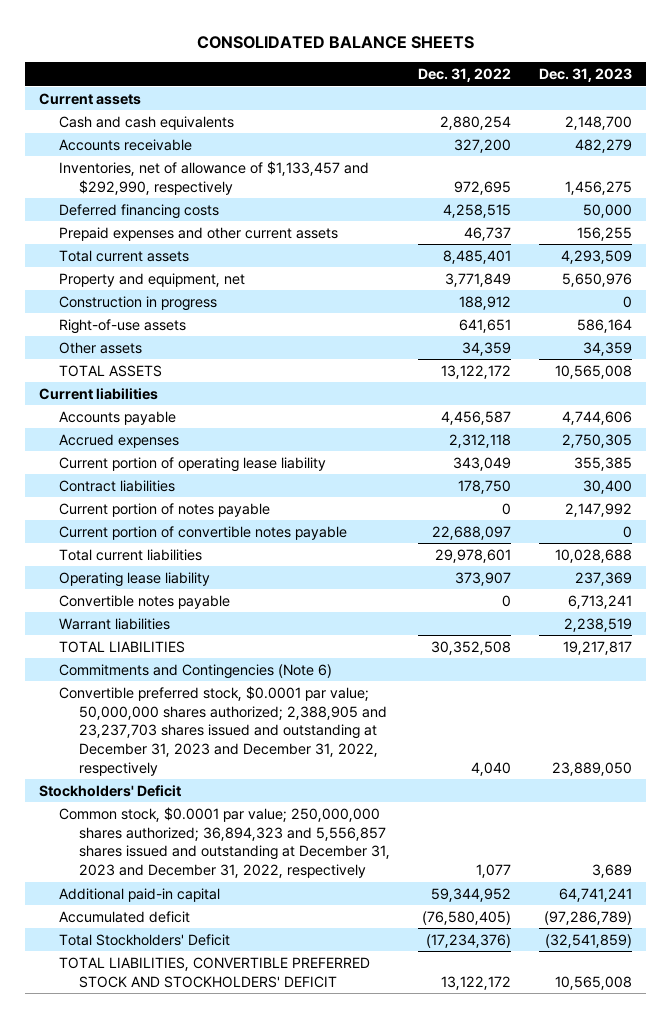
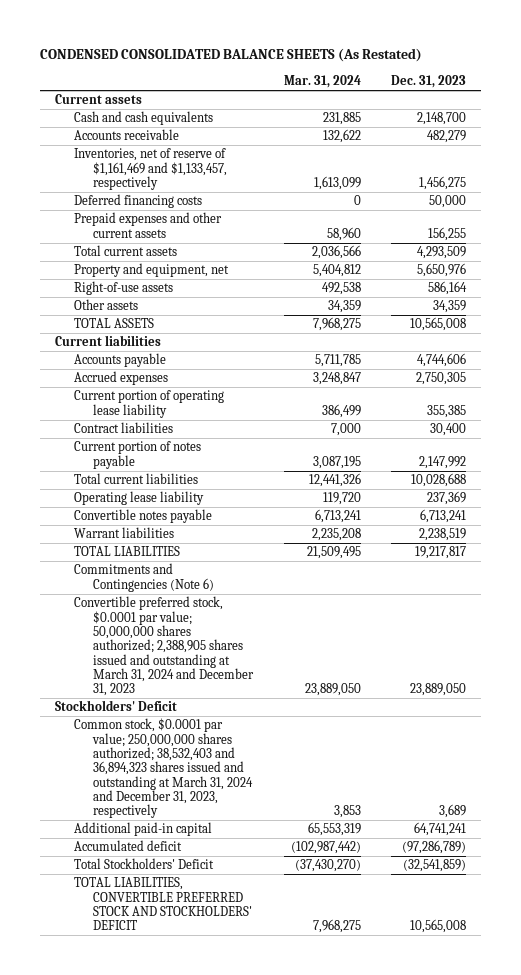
- CONSOLIDATED BALANCE SHEETS
+ CONDENSED CONSOLIDATED BALANCE SHEETS (As Restated)
- | Dec. 31, 2022 | Dec. 31, 2023
+ | Mar. 31, 2024 | Dec. 31, 2023
- Inventories, net of allowance of $1,133,457 and $292,990, respectively | 972,695 | 1,456,275
+ Inventories, net of reserve of $1,161,469 and $1,133,457, respectively | 1,613,099 | 1,456,275
- Construction in progress | 188,912 | 0
- Current portion of convertible notes payable | 22,688,097 | 0
- Convertible preferred stock, $0.0001 par value; 50,000,000 shares authorized; 2,388,905 and 23,237,703 shares issued and outstanding at December 31, 2023 and December 31, 2022, respectively | 4,040 | 23,889,050
+ Convertible preferred stock, $0.0001 par value; 50,000,000 shares authorized; 2,388,905 shares issued and outstanding at March 31, 2024 and December 31, 2023 | 23,889,050 | 23,889,050
- Common stock, $0.0001 par value; 250,000,000 shares authorized; 36,894,323 and 5,556,857 shares issued and outstanding at December 31, 2023 and December 31, 2022, respectively | 1,077 | 3,689
+ Common stock, $0.0001 par value; 250,000,000 shares authorized; 38,532,403 and 36,894,323 shares issued and outstanding at March 31, 2024 and December 31, 2023, respectively | 3,853 | 3,689

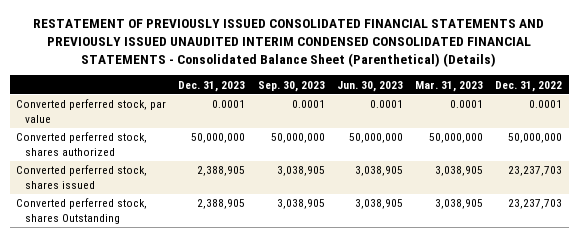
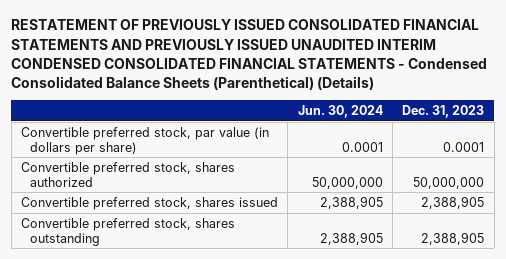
- RESTATEMENT OF PREVIOUSLY ISSUED CONSOLIDATED FINANCIAL STATEMENTS AND PREVIOUSLY ISSUED UNAUDITED INTERIM CONDENSED CONSOLIDATED FINANCIAL STATEMENTS - Consolidated Balance Sheet (Parenthetical) (Details)
+ RESTATEMENT OF PREVIOUSLY ISSUED CONSOLIDATED FINANCIAL STATEMENTS AND PREVIOUSLY ISSUED UNAUDITED INTERIM CONDENSED CONSOLIDATED FINANCIAL STATEMENTS - Condensed Consolidated Balance Sheets (Parenthetical) (Details)
- | Dec. 31, 2023 | Sep. 30, 2023 | Jun. 30, 2023 | Mar. 31, 2023 | Dec. 31, 2022
+ | Jun. 30, 2024 | Dec. 31, 2023
- Converted perferred stock, par value | 0.0001 | 0.0001 | 0.0001 | 0.0001 | 0.0001
- Converted perferred stock, shares authorized | 50,000,000 | 50,000,000 | 50,000,000 | 50,000,000 | 50,000,000
- Converted perferred stock, shares issued | 2,388,905 | 3,038,905 | 3,038,905 | 3,038,905 | 23,237,703
- Converted perferred stock, shares Outstanding | 2,388,905 | 3,038,905 | 3,038,905 | 3,038,905 | 23,237,703
+ Convertible preferred stock, par value (in dollars per share) | 0.0001 | 0.0001
+ Convertible preferred stock, shares authorized | 50,000,000 | 50,000,000
+ Convertible preferred stock, shares issued | 2,388,905 | 2,388,905
+ Convertible preferred stock, shares outstanding | 2,388,905 | 2,388,905

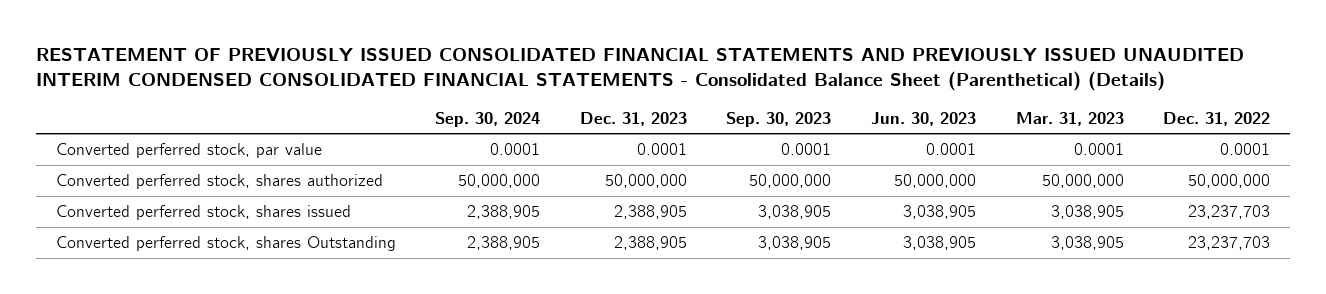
- RESTATEMENT OF PREVIOUSLY ISSUED CONSOLIDATED FINANCIAL STATEMENTS AND PREVIOUSLY ISSUED UNAUDITED INTERIM CONDENSED CONSOLIDATED FINANCIAL STATEMENTS - Condensed Consolidated Balance Sheets (Parenthetical) (Details)
+ RESTATEMENT OF PREVIOUSLY ISSUED CONSOLIDATED FINANCIAL STATEMENTS AND PREVIOUSLY ISSUED UNAUDITED INTERIM CONDENSED CONSOLIDATED FINANCIAL STATEMENTS - Consolidated Balance Sheet (Parenthetical) (Details)
- | Jun. 30, 2024 | Dec. 31, 2023
+ | Sep. 30, 2024 | Dec. 31, 2023 | Sep. 30, 2023 | Jun. 30, 2023 | Mar. 31, 2023 | Dec. 31, 2022
- Convertible preferred stock, par value (in dollars per share) | 0.0001 | 0.0001
- Convertible preferred stock, shares authorized | 50,000,000 | 50,000,000
- Convertible preferred stock, shares issued | 2,388,905 | 2,388,905
- Convertible preferred stock, shares outstanding | 2,388,905 | 2,388,905
+ Converted perferred stock, par value | 0.0001 | 0.0001 | 0.0001 | 0.0001 | 0.0001 | 0.0001
+ Converted perferred stock, shares authorized | 50,000,000 | 50,000,000 | 50,000,000 | 50,000,000 | 50,000,000 | 50,000,000
+ Converted perferred stock, shares issued | 2,388,905 | 2,388,905 | 3,038,905 | 3,038,905 | 3,038,905 | 23,237,703
+ Converted perferred stock, shares Outstanding | 2,388,905 | 2,388,905 | 3,038,905 | 3,038,905 | 3,038,905 | 23,237,703

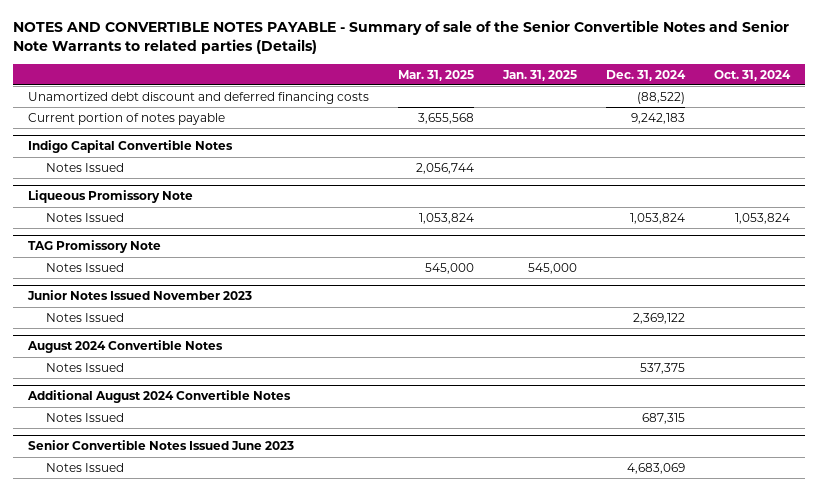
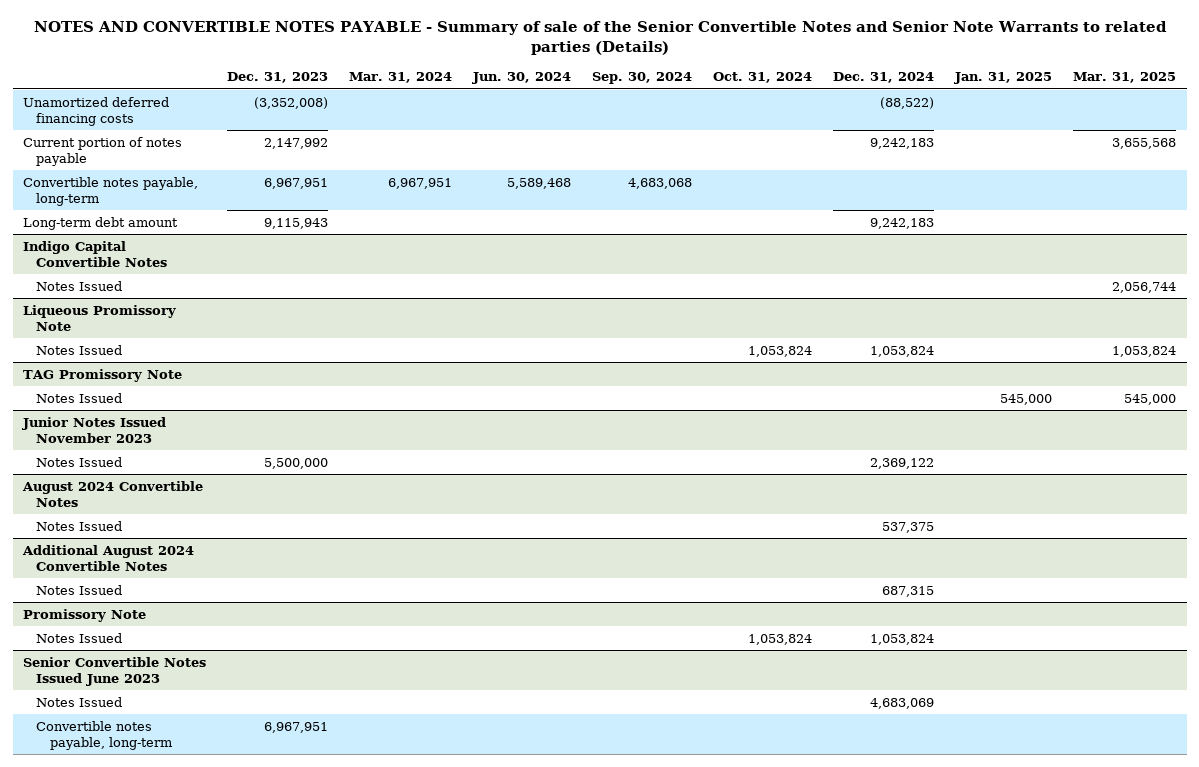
- | Mar. 31, 2025 | Jan. 31, 2025 | Dec. 31, 2024 | Oct. 31, 2024
+ | Dec. 31, 2023 | Mar. 31, 2024 | Jun. 30, 2024 | Sep. 30, 2024 | Oct. 31, 2024 | Dec. 31, 2024 | Jan. 31, 2025 | Mar. 31, 2025
- Unamortized debt discount and deferred financing costs | | | (88,522) |
+ Unamortized deferred financing costs | (3,352,008) | | | | | (88,522) | |
+ Convertible notes payable, long-term | 6,967,951 | 6,967,951 | 5,589,468 | 4,683,068 | | | |
+ Long-term debt amount | 9,115,943 | | | | | 9,242,183 | |
+ Promissory Note
+ Notes Issued | | | | | 1,053,824 | 1,053,824 | |
@ Senior Convertible Notes Issued June 2023
+ Convertible notes payable, long-term | 6,967,951 | | | | | | |

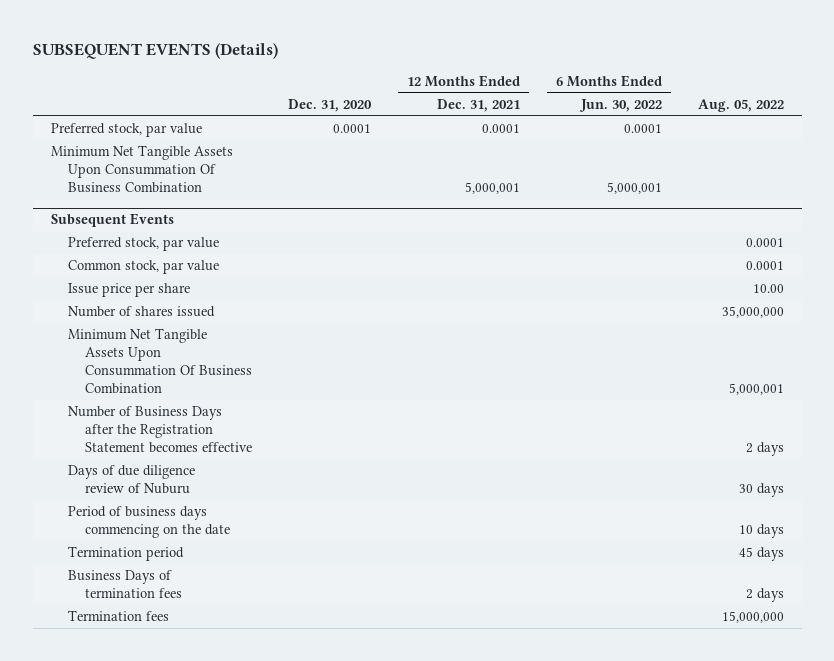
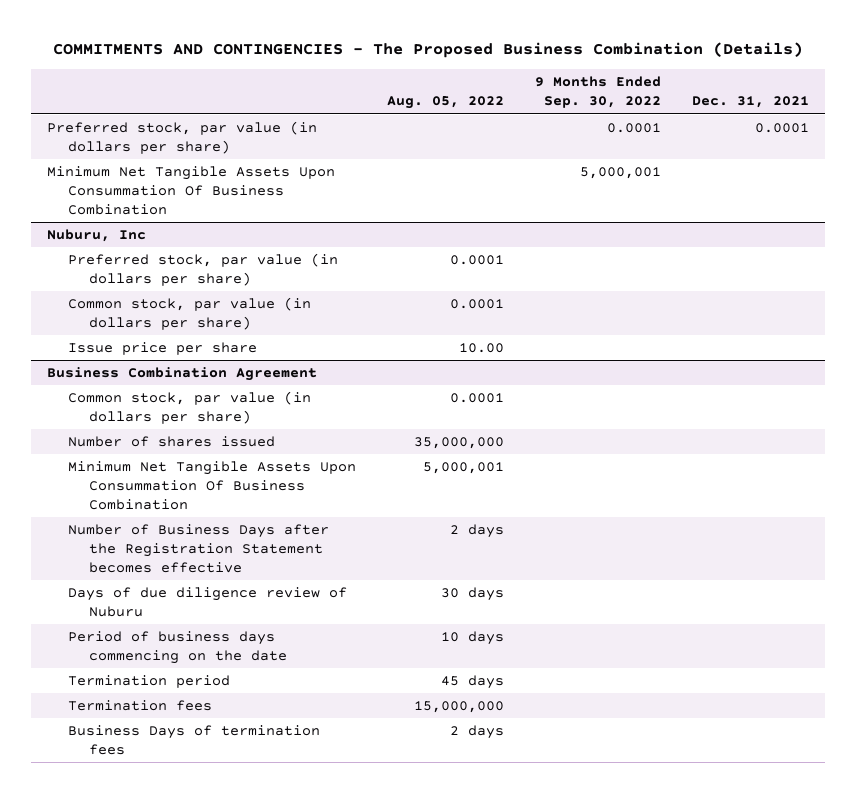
- SUBSEQUENT EVENTS (Details)
+ COMMITMENTS AND CONTINGENCIES - The Proposed Business Combination (Details)
- | Dec. 31, 2020 | 12 Months Ended Dec. 31, 2021 | 6 Months Ended Jun. 30, 2022 | Aug. 05, 2022
+ | Aug. 05, 2022 | 9 Months Ended Sep. 30, 2022 | Dec. 31, 2021
- Preferred stock, par value | 0.0001 | 0.0001 | 0.0001 |
+ Preferred stock, par value (in dollars per share) | | 0.0001 | 0.0001
- Subsequent Events
- Preferred stock, par value | | | | 0.0001
- Common stock, par value | | | | 0.0001
+ Nuburu, Inc
+ Preferred stock, par value (in dollars per share) | 0.0001 | |
+ Common stock, par value (in dollars per share) | 0.0001 | |
+ Business Combination Agreement
+ Common stock, par value (in dollars per share) | 0.0001 | |
- Business Days of termination fees | | | | 2 days
+ Business Days of termination fees | 2 days | |

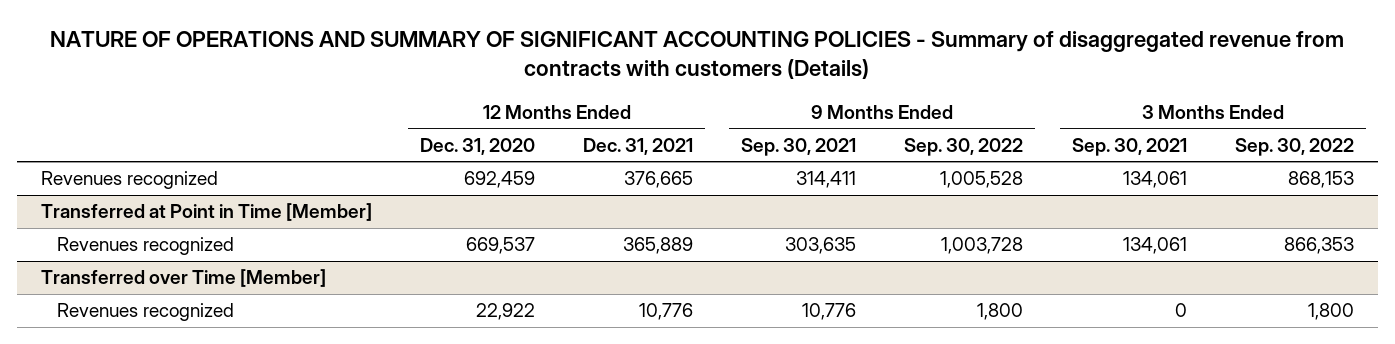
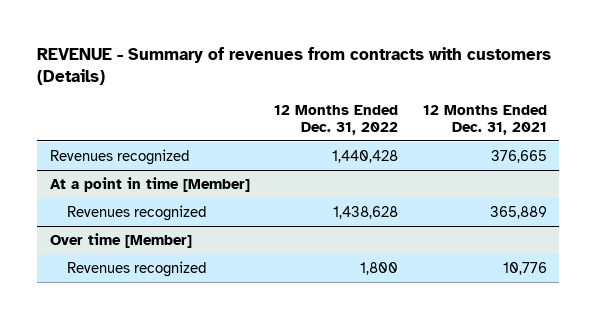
- NATURE OF OPERATIONS AND SUMMARY OF SIGNIFICANT ACCOUNTING POLICIES - Summary of disaggregated revenue from contracts with customers (Details)
+ REVENUE - Summary of revenues from contracts with customers (Details)
- | 12 Months Ended Dec. 31, 2020 | 12 Months Ended Dec. 31, 2021 | 9 Months Ended Sep. 30, 2021 | 9 Months Ended Sep. 30, 2022 | 3 Months Ended Sep. 30, 2021 | 3 Months Ended Sep. 30, 2022
+ | 12 Months Ended Dec. 31, 2022 | 12 Months Ended Dec. 31, 2021
- Transferred at Point in Time [Member]
+ At a point in time [Member]
- Transferred over Time [Member]
+ Over time [Member]

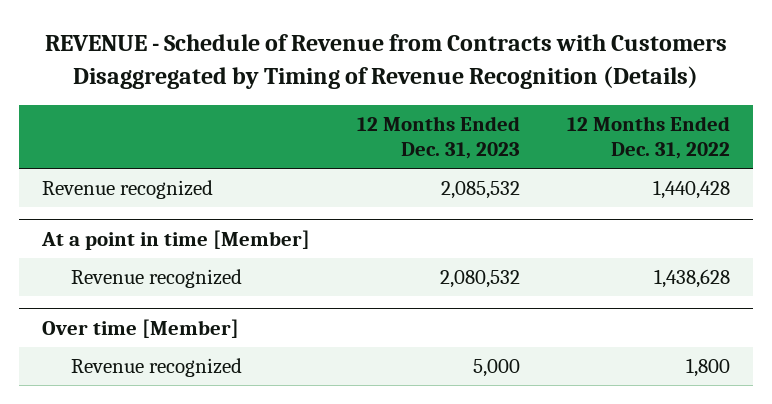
- REVENUE - Summary of revenues from contracts with customers (Details)
+ REVENUE - Schedule of Revenue from Contracts with Customers Disaggregated by Timing of Revenue Recognition (Details)
- | 12 Months Ended Dec. 31, 2022 | 12 Months Ended Dec. 31, 2021
+ | 12 Months Ended Dec. 31, 2023 | 12 Months Ended Dec. 31, 2022
- Revenues recognized | 1,440,428 | 376,665
+ Revenue recognized | 2,085,532 | 1,440,428
@ At a point in time [Member]
- Revenues recognized | 1,438,628 | 365,889
+ Revenue recognized | 2,080,532 | 1,438,628
@ Over time [Member]
- Revenues recognized | 1,800 | 10,776
+ Revenue recognized | 5,000 | 1,800

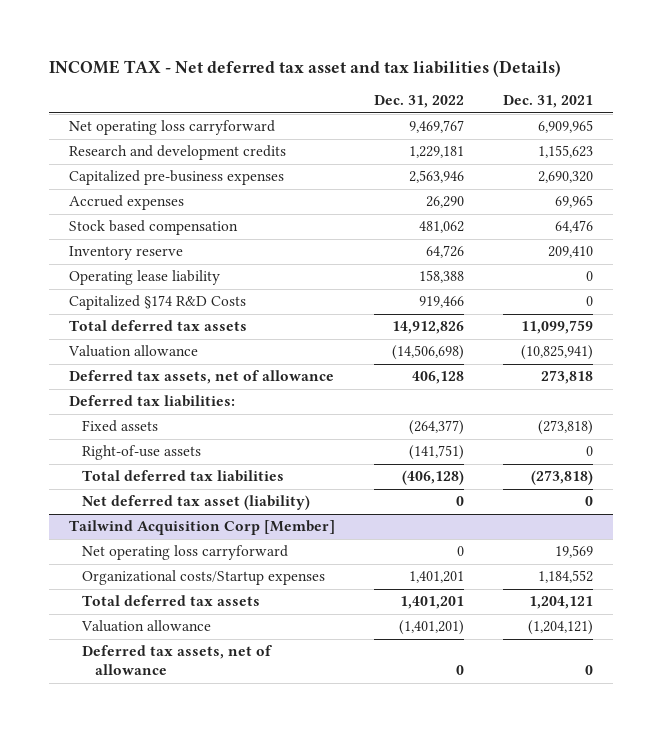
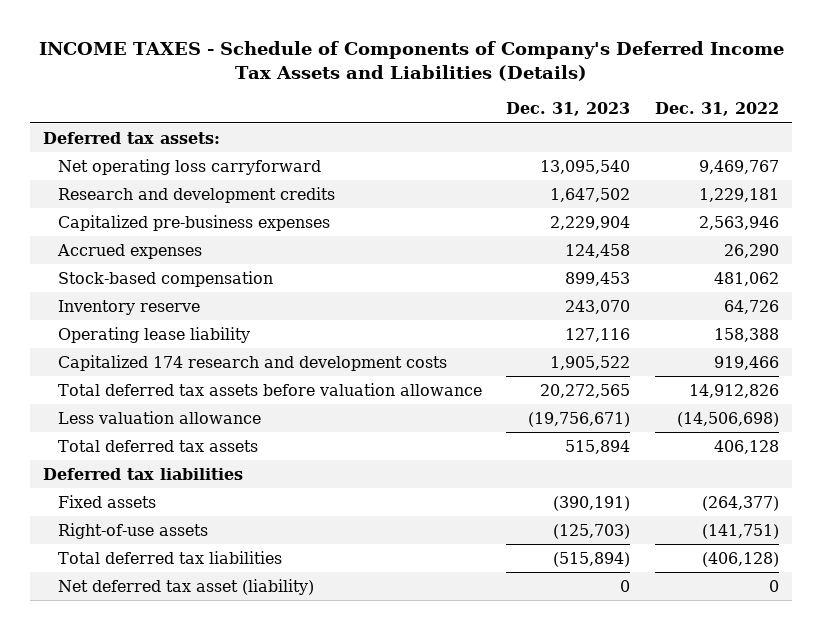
- INCOME TAX - Net deferred tax asset and tax liabilities (Details)
+ INCOME TAXES - Schedule of Components of Company's Deferred Income Tax Assets and Liabilities (Details)
- | Dec. 31, 2022 | Dec. 31, 2021
+ | Dec. 31, 2023 | Dec. 31, 2022
+ Deferred tax assets:
- Stock based compensation | 481,062 | 64,476
+ Stock-based compensation | 899,453 | 481,062
- Capitalized §174 R&D Costs | 919,466 | 0
- Total deferred tax assets | 14,912,826 | 11,099,759
- Valuation allowance | (14,506,698) | (10,825,941)
- Deferred tax assets, net of allowance | 406,128 | 273,818
- Deferred tax liabilities:
+ Capitalized 174 research and development costs | 1,905,522 | 919,466
+ Total deferred tax assets before valuation allowance | 20,272,565 | 14,912,826
+ Less valuation allowance | (19,756,671) | (14,506,698)
+ Total deferred tax assets | 515,894 | 406,128
+ Deferred tax liabilities
- Tailwind Acquisition Corp [Member]
- Net operating loss carryforward | 0 | 19,569
- Organizational costs/Startup expenses | 1,401,201 | 1,184,552
- Total deferred tax assets | 1,401,201 | 1,204,121
- Valuation allowance | (1,401,201) | (1,204,121)
- Deferred tax assets, net of allowance | 0 | 0

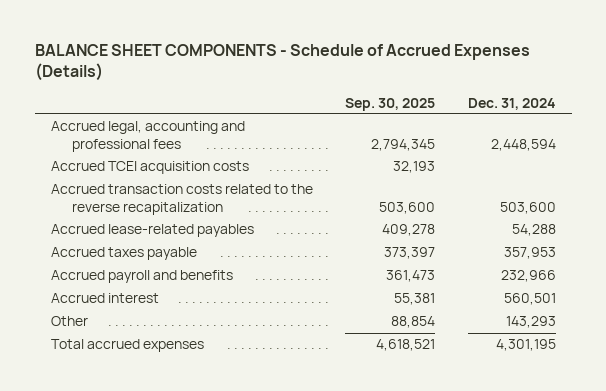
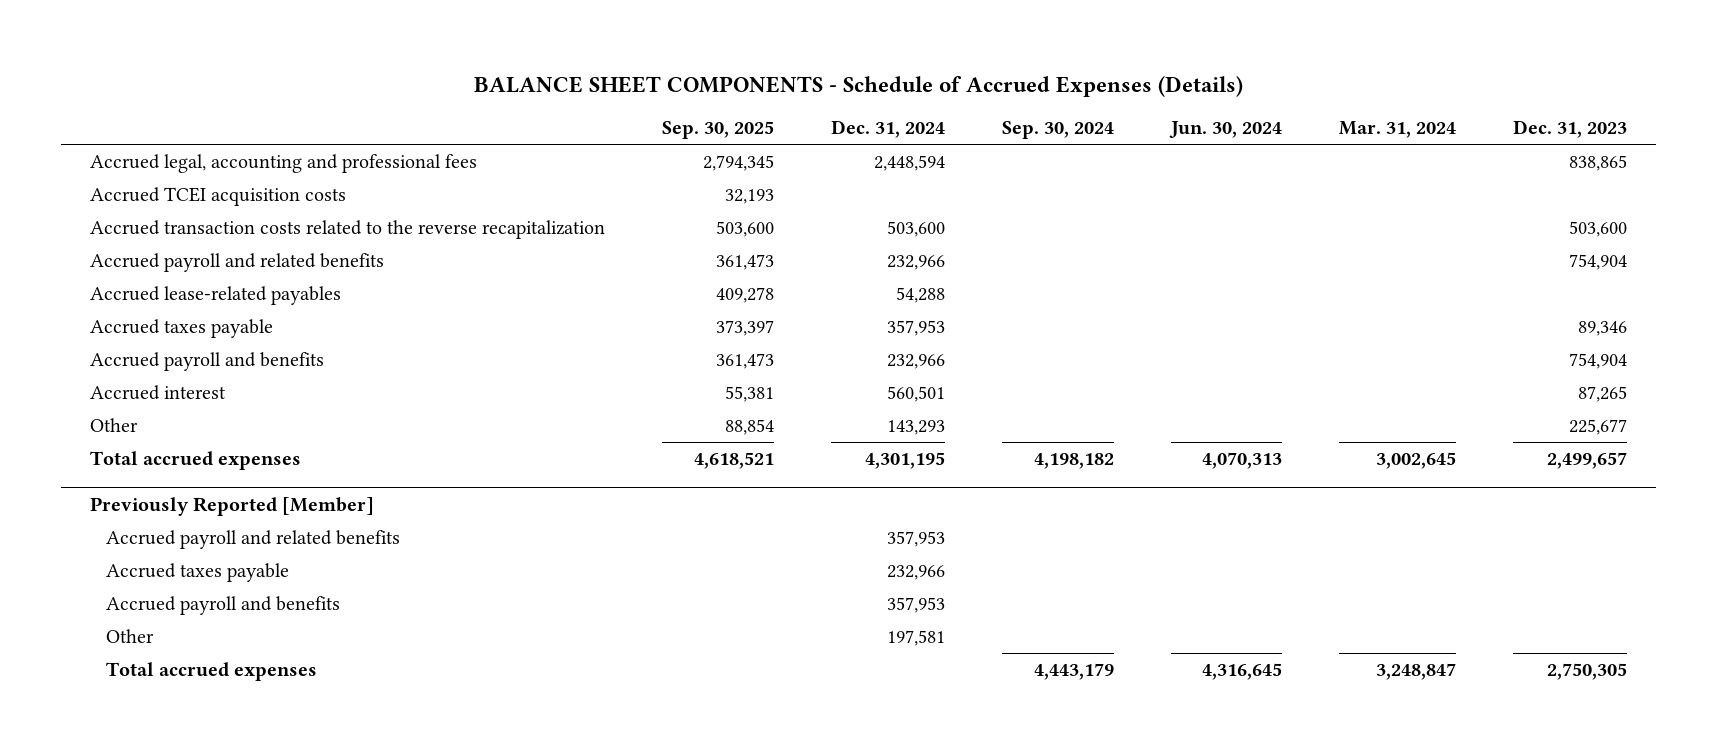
- | Sep. 30, 2025 | Dec. 31, 2024
+ | Sep. 30, 2025 | Dec. 31, 2024 | Sep. 30, 2024 | Jun. 30, 2024 | Mar. 31, 2024 | Dec. 31, 2023
+ Accrued payroll and related benefits | 361,473 | 232,966 | | | | 754,904
+ Previously Reported [Member]
+ Accrued payroll and related benefits | | 357,953 | | | |
+ Accrued taxes payable | | 232,966 | | | |
+ Accrued payroll and benefits | | 357,953 | | | |
+ Other | | 197,581 | | | |
+ Total accrued expenses | | | 4,443,179 | 4,316,645 | 3,248,847 | 2,750,305

